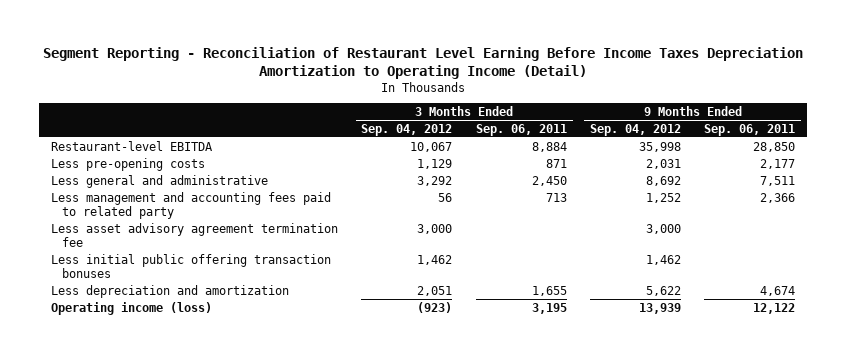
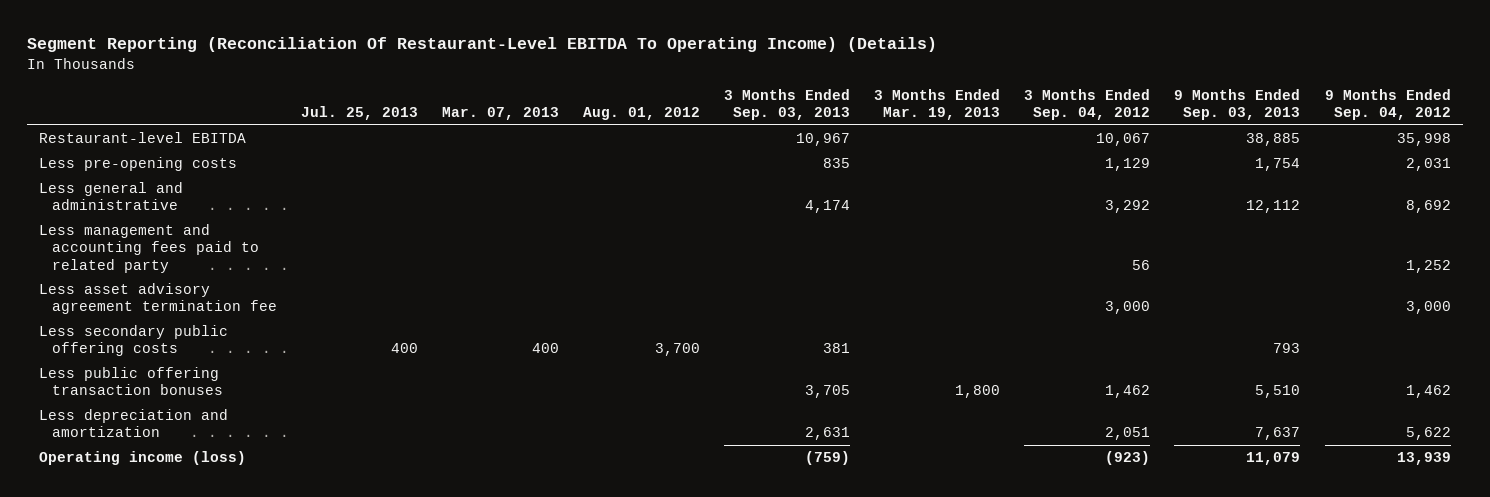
- Segment Reporting - Reconciliation of Restaurant Level Earning Before Income Taxes Depreciation Amortization to Operating Income (Detail)
+ Segment Reporting (Reconciliation Of Restaurant-Level EBITDA To Operating Income) (Details)
- | 3 Months Ended Sep. 04, 2012 | 3 Months Ended Sep. 06, 2011 | 9 Months Ended Sep. 04, 2012 | 9 Months Ended Sep. 06, 2011
+ | Jul. 25, 2013 | Mar. 07, 2013 | Aug. 01, 2012 | 3 Months Ended Sep. 03, 2013 | 3 Months Ended Mar. 19, 2013 | 3 Months Ended Sep. 04, 2012 | 9 Months Ended Sep. 03, 2013 | 9 Months Ended Sep. 04, 2012
- Less initial public offering transaction bonuses | 1,462 | | 1,462 |
+ Less secondary public offering costs | 400 | 400 | 3,700 | 381 | | | 793 |
+ Less public offering transaction bonuses | | | | 3,705 | 1,800 | 1,462 | 5,510 | 1,462

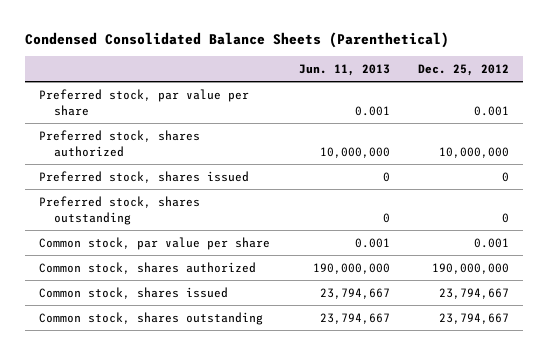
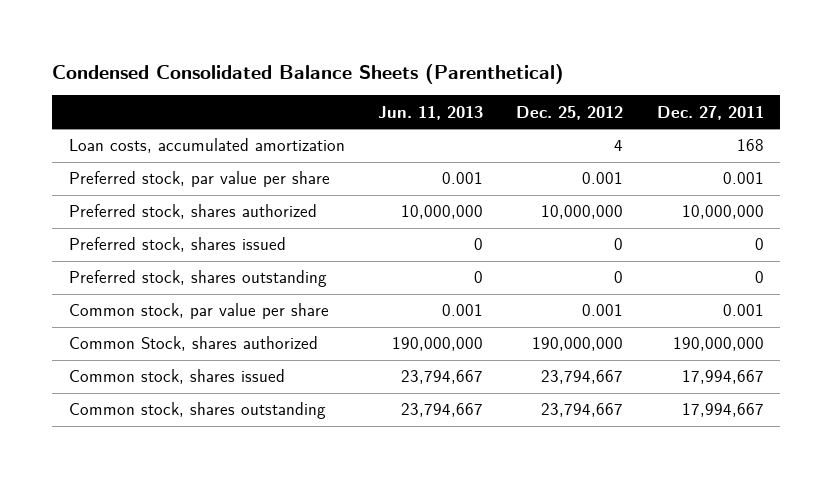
- | Jun. 11, 2013 | Dec. 25, 2012
+ | Jun. 11, 2013 | Dec. 25, 2012 | Dec. 27, 2011
+ Loan costs, accumulated amortization | | 4 | 168
- Common stock, shares authorized | 190,000,000 | 190,000,000
+ Common Stock, shares authorized | 190,000,000 | 190,000,000 | 190,000,000

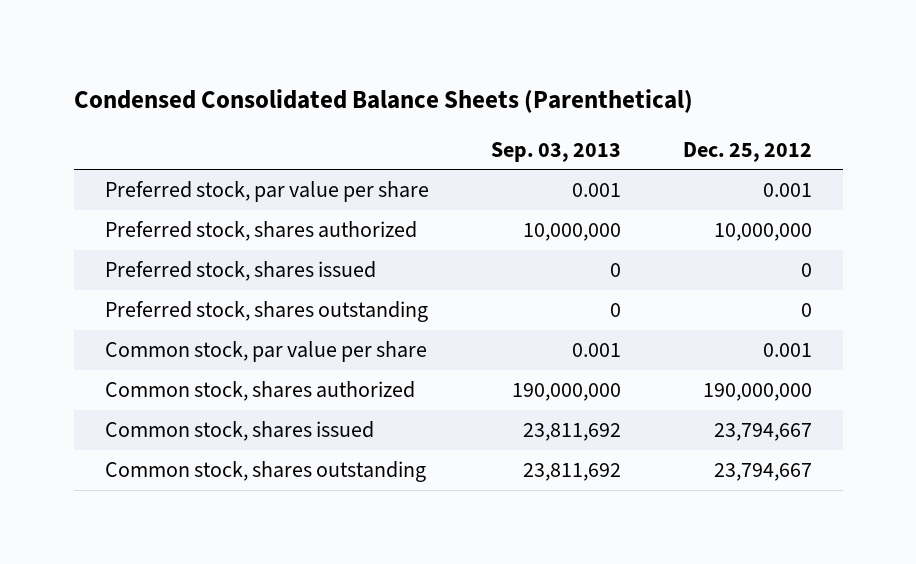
- | Jun. 11, 2013 | Dec. 25, 2012 | Dec. 27, 2011
+ | Sep. 03, 2013 | Dec. 25, 2012
- Loan costs, accumulated amortization | | 4 | 168
- Common Stock, shares authorized | 190,000,000 | 190,000,000 | 190,000,000
+ Common stock, shares authorized | 190,000,000 | 190,000,000

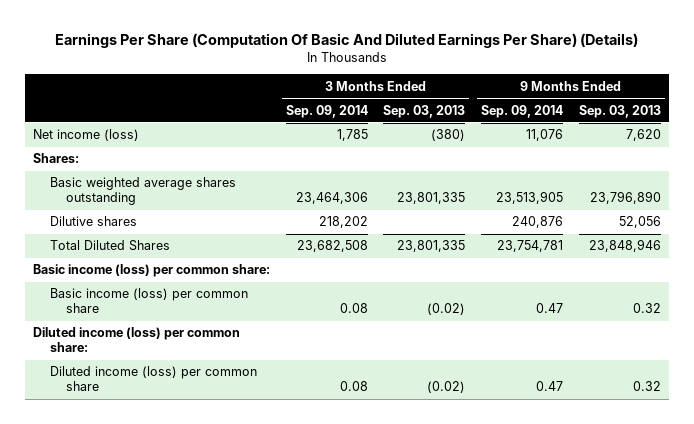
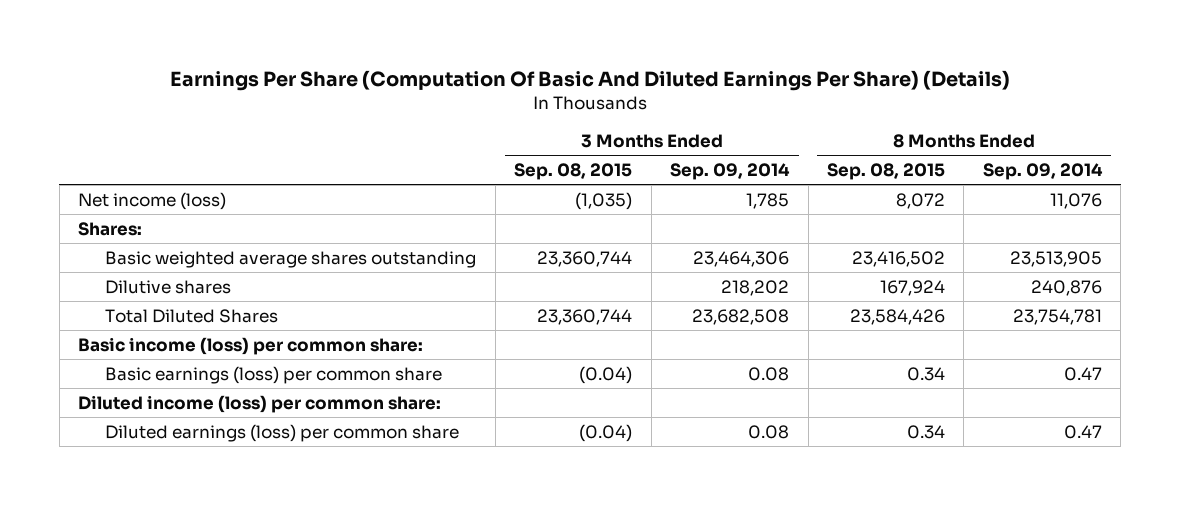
- | 3 Months Ended Sep. 09, 2014 | 3 Months Ended Sep. 03, 2013 | 9 Months Ended Sep. 09, 2014 | 9 Months Ended Sep. 03, 2013
+ | 3 Months Ended Sep. 08, 2015 | 3 Months Ended Sep. 09, 2014 | 8 Months Ended Sep. 08, 2015 | 8 Months Ended Sep. 09, 2014
- Basic income (loss) per common share | 0.08 | (0.02) | 0.47 | 0.32
+ Basic earnings (loss) per common share | (0.04) | 0.08 | 0.34 | 0.47
- Diluted income (loss) per common share | 0.08 | (0.02) | 0.47 | 0.32
+ Diluted earnings (loss) per common share | (0.04) | 0.08 | 0.34 | 0.47

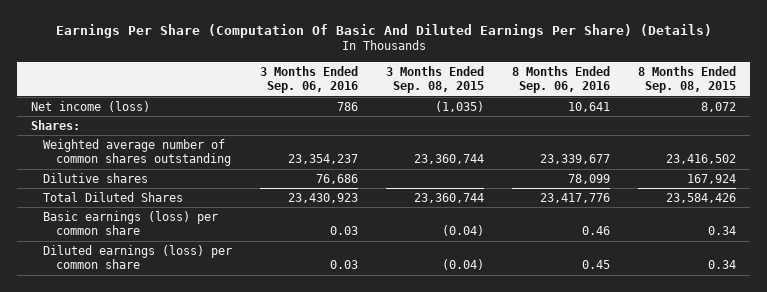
- | 3 Months Ended Sep. 08, 2015 | 3 Months Ended Sep. 09, 2014 | 8 Months Ended Sep. 08, 2015 | 8 Months Ended Sep. 09, 2014
+ | 3 Months Ended Sep. 06, 2016 | 3 Months Ended Sep. 08, 2015 | 8 Months Ended Sep. 06, 2016 | 8 Months Ended Sep. 08, 2015
- Basic weighted average shares outstanding | 23,360,744 | 23,464,306 | 23,416,502 | 23,513,905
+ Weighted average number of common shares outstanding | 23,354,237 | 23,360,744 | 23,339,677 | 23,416,502
- Basic income (loss) per common share:
- Diluted income (loss) per common share:

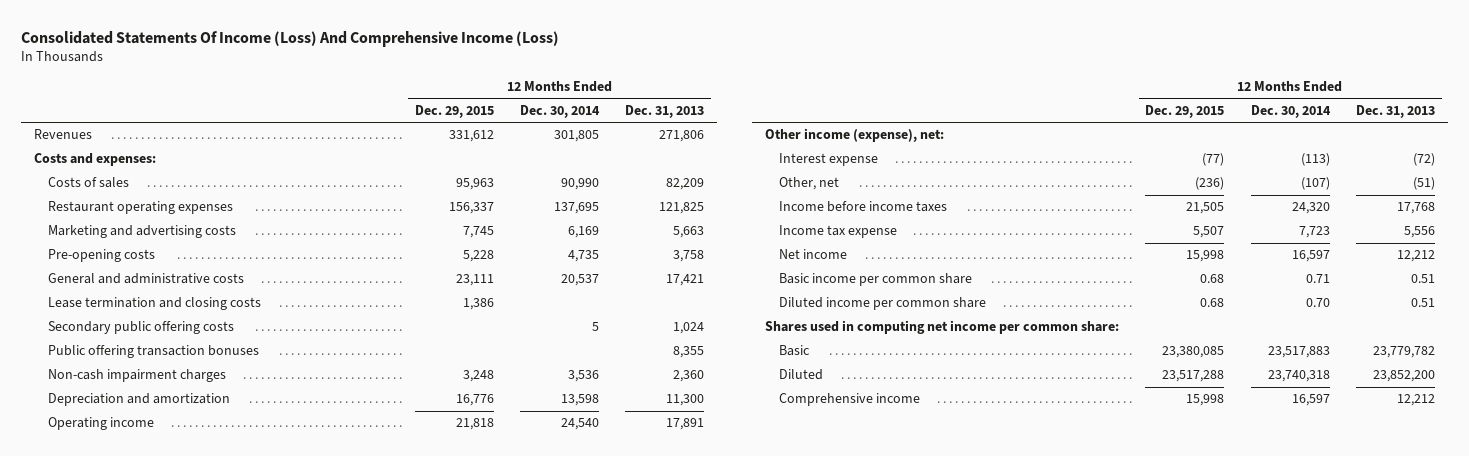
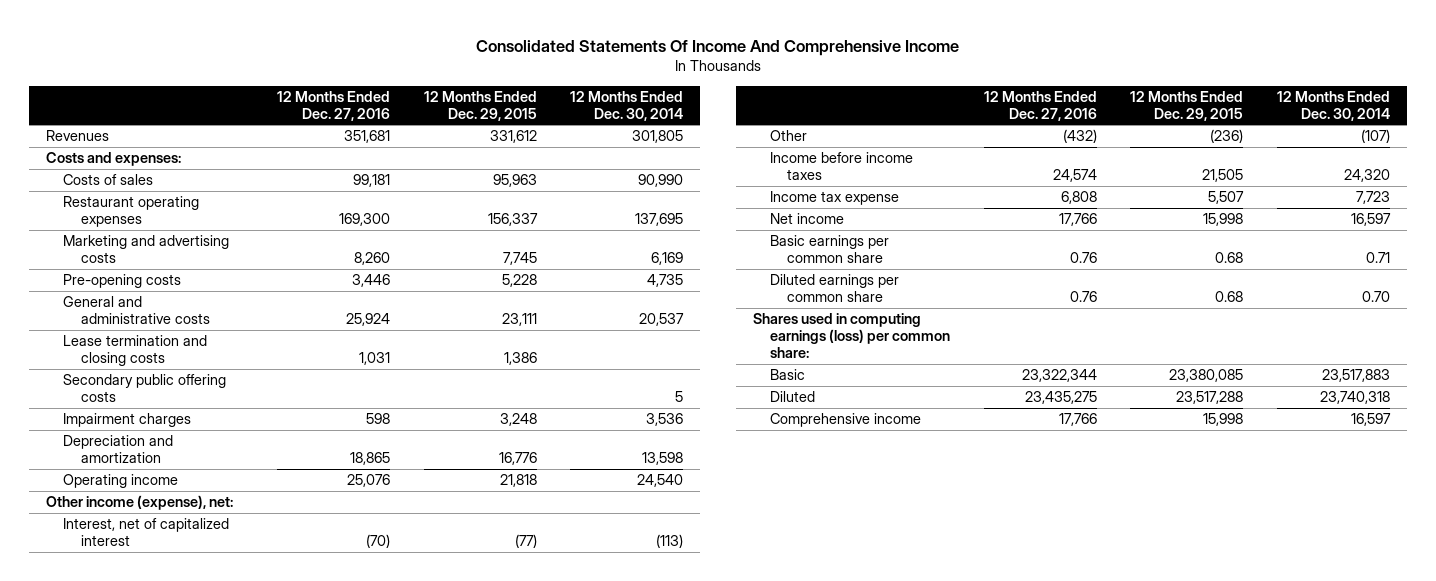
- Consolidated Statements Of Income (Loss) And Comprehensive Income (Loss)
+ Consolidated Statements Of Income And Comprehensive Income
- | 12 Months Ended Dec. 29, 2015 | 12 Months Ended Dec. 30, 2014 | 12 Months Ended Dec. 31, 2013
+ | 12 Months Ended Dec. 27, 2016 | 12 Months Ended Dec. 29, 2015 | 12 Months Ended Dec. 30, 2014
- Public offering transaction bonuses | | | 8,355
- Non-cash impairment charges | 3,248 | 3,536 | 2,360
+ Impairment charges | 598 | 3,248 | 3,536
- Interest expense | (77) | (113) | (72)
- Other, net | (236) | (107) | (51)
+ Interest, net of capitalized interest | (70) | (77) | (113)
+ Other | (432) | (236) | (107)
- Basic income per common share | 0.68 | 0.71 | 0.51
- Diluted income per common share | 0.68 | 0.70 | 0.51
- Shares used in computing net income per common share:
+ Basic earnings per common share | 0.76 | 0.68 | 0.71
+ Diluted earnings per common share | 0.76 | 0.68 | 0.70
+ Shares used in computing earnings (loss) per common share:

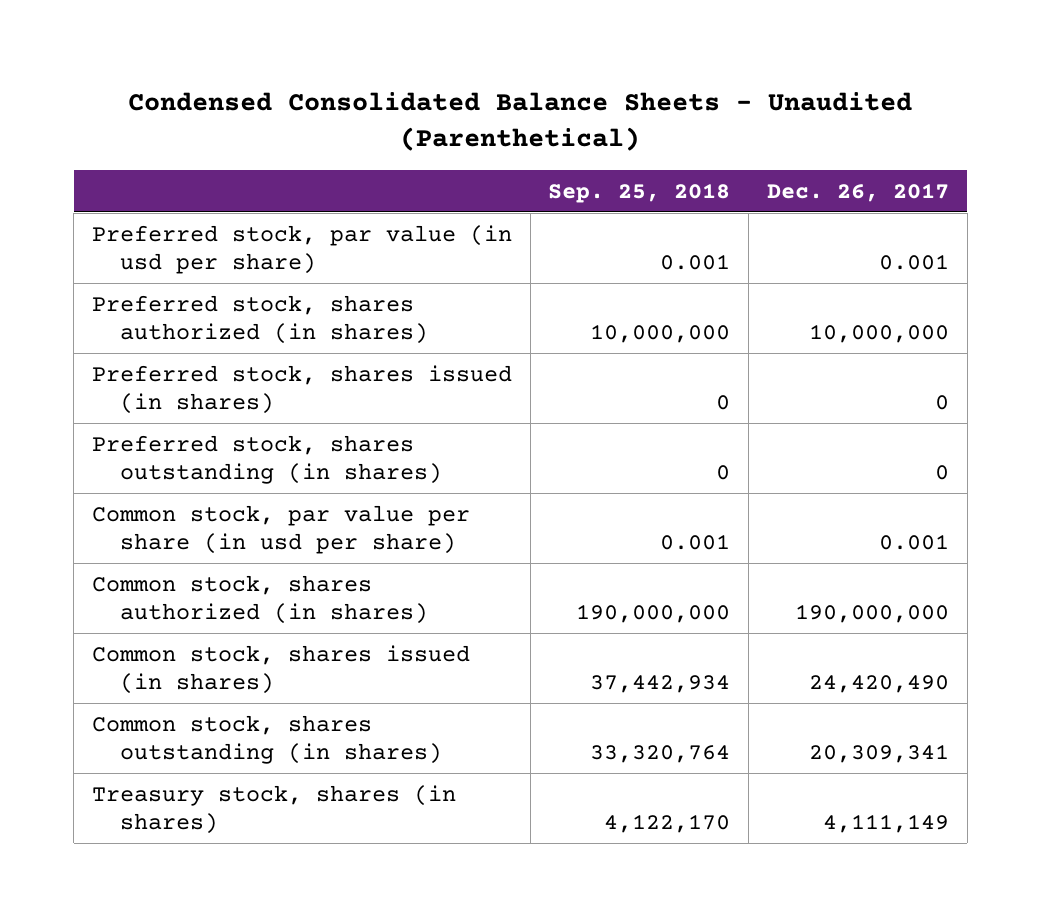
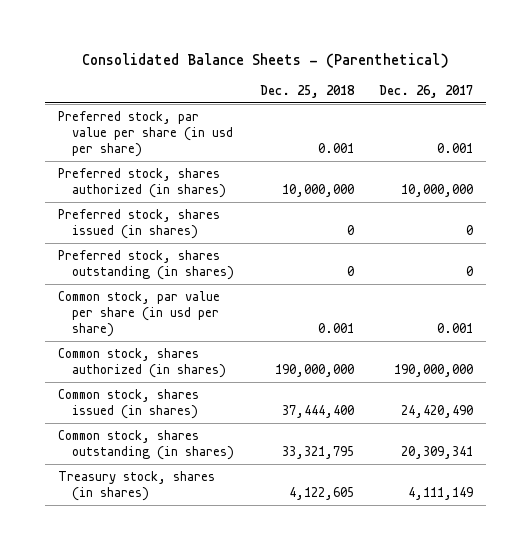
- Condensed Consolidated Balance Sheets - Unaudited (Parenthetical)
+ Consolidated Balance Sheets - (Parenthetical)
- | Sep. 25, 2018 | Dec. 26, 2017
+ | Dec. 25, 2018 | Dec. 26, 2017
- Preferred stock, par value (in usd per share) | 0.001 | 0.001
+ Preferred stock, par value per share (in usd per share) | 0.001 | 0.001

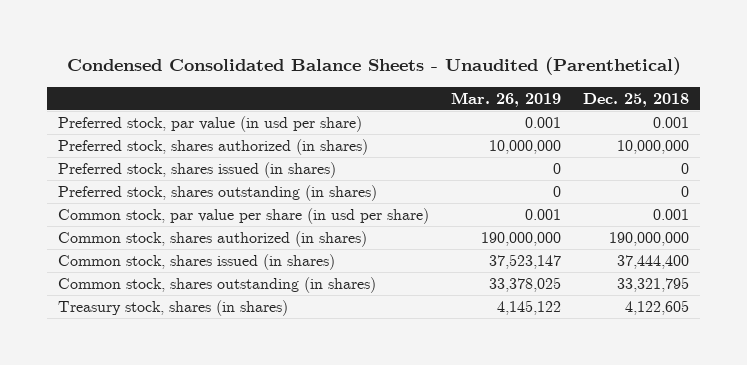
- Consolidated Balance Sheets - (Parenthetical)
+ Condensed Consolidated Balance Sheets - Unaudited (Parenthetical)
- | Dec. 25, 2018 | Dec. 26, 2017
+ | Mar. 26, 2019 | Dec. 25, 2018
- Preferred stock, par value per share (in usd per share) | 0.001 | 0.001
+ Preferred stock, par value (in usd per share) | 0.001 | 0.001

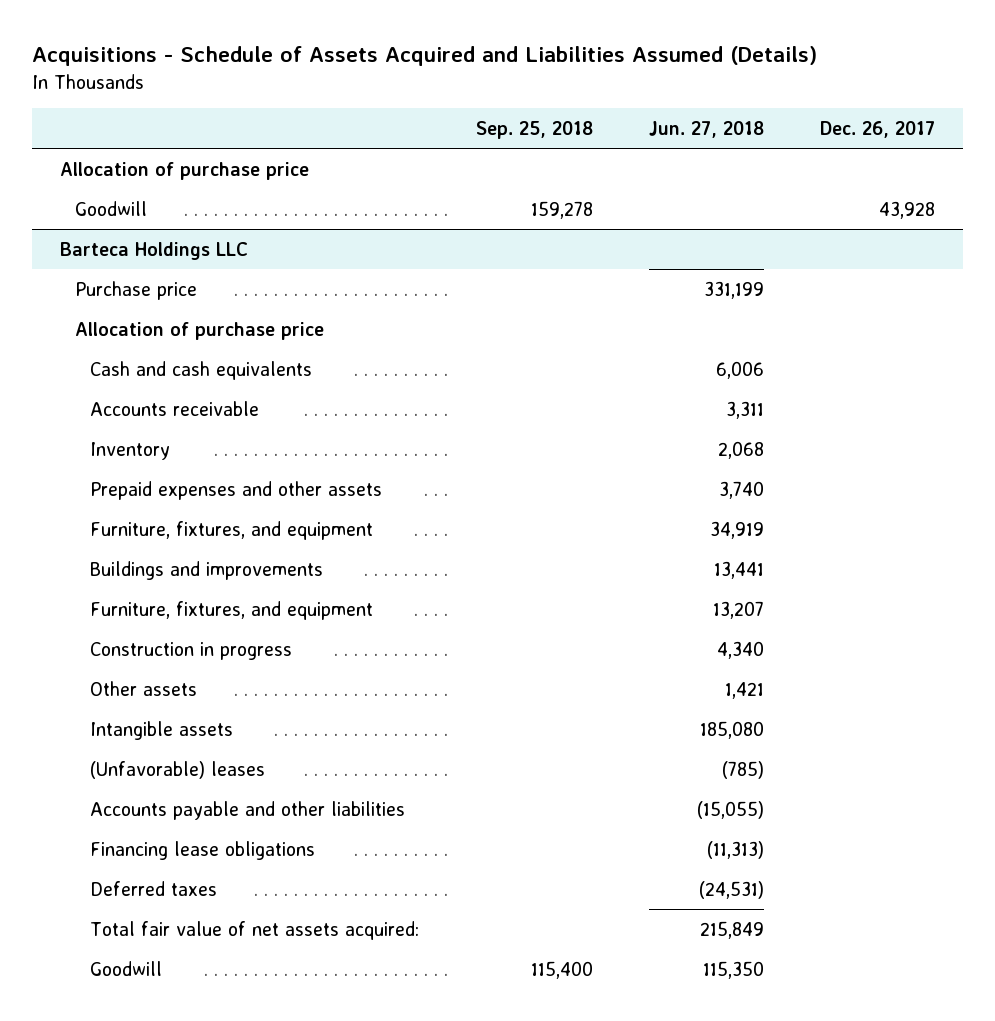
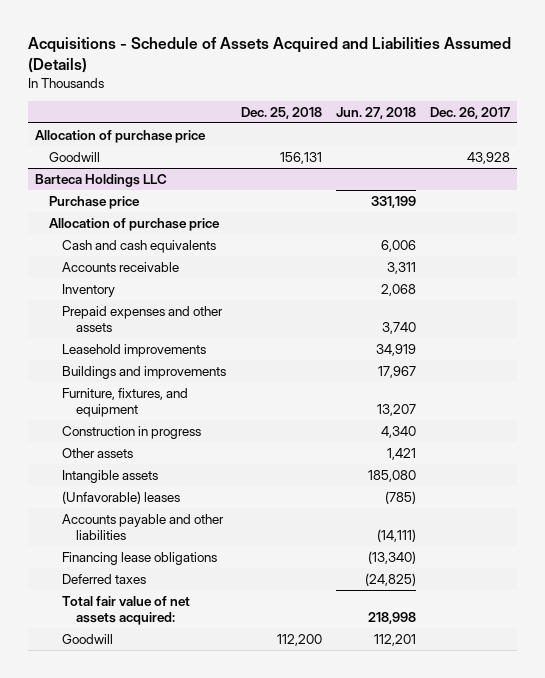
- | Sep. 25, 2018 | Jun. 27, 2018 | Dec. 26, 2017
+ | Dec. 25, 2018 | Jun. 27, 2018 | Dec. 26, 2017
@ Barteca Holdings LLC
- Furniture, fixtures, and equipment | | 34,919 |
- Buildings and improvements | | 13,441 |
+ Leasehold improvements | | 34,919 |
+ Buildings and improvements | | 17,967 |
- Accounts payable and other liabilities | | (15,055) |
- Financing lease obligations | | (11,313) |
- Deferred taxes | | (24,531) |
- Total fair value of net assets acquired: | | 215,849 |
- Goodwill | 115,400 | 115,350 |
+ Accounts payable and other liabilities | | (14,111) |
+ Financing lease obligations | | (13,340) |
+ Deferred taxes | | (24,825) |
+ Total fair value of net assets acquired: | | 218,998 |
+ Goodwill | 112,200 | 112,201 |

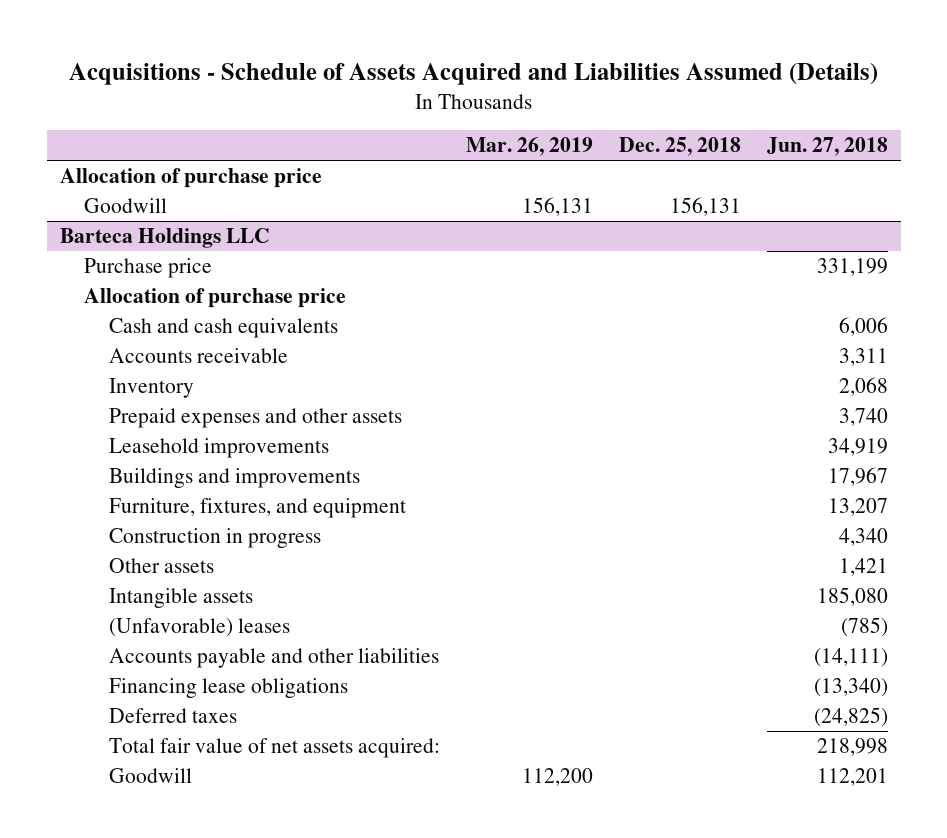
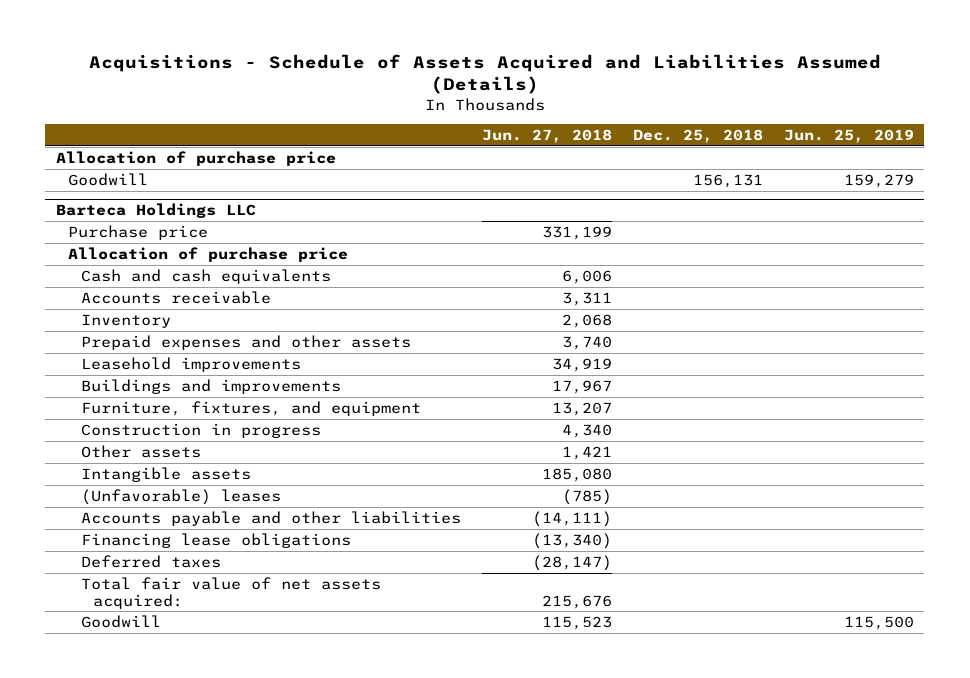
- | Mar. 26, 2019 | Dec. 25, 2018 | Jun. 27, 2018
+ | Jun. 27, 2018 | Dec. 25, 2018 | Jun. 25, 2019
@ Barteca Holdings LLC
- Deferred taxes | | | (24,825)
- Total fair value of net assets acquired: | | | 218,998
- Goodwill | 112,200 | | 112,201
+ Deferred taxes | (28,147) | |
+ Total fair value of net assets acquired: | 215,676 | |
+ Goodwill | 115,523 | | 115,500

